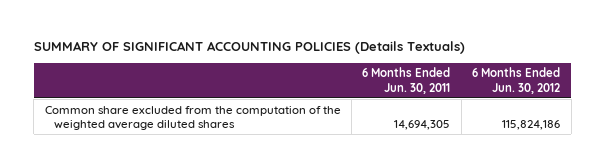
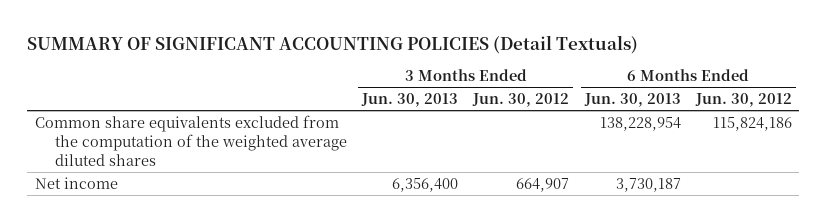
- SUMMARY OF SIGNIFICANT ACCOUNTING POLICIES (Details Textuals)
+ SUMMARY OF SIGNIFICANT ACCOUNTING POLICIES (Detail Textuals)
- | 6 Months Ended Jun. 30, 2011 | 6 Months Ended Jun. 30, 2012
+ | 3 Months Ended Jun. 30, 2013 | 3 Months Ended Jun. 30, 2012 | 6 Months Ended Jun. 30, 2013 | 6 Months Ended Jun. 30, 2012
- Common share excluded from the computation of the weighted average diluted shares | 14,694,305 | 115,824,186
+ Common share equivalents excluded from the computation of the weighted average diluted shares | | | 138,228,954 | 115,824,186
+ Net income | 6,356,400 | 664,907 | 3,730,187 |

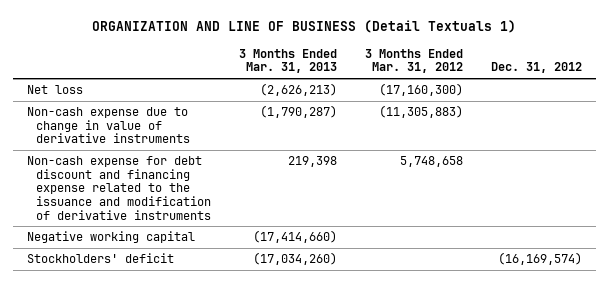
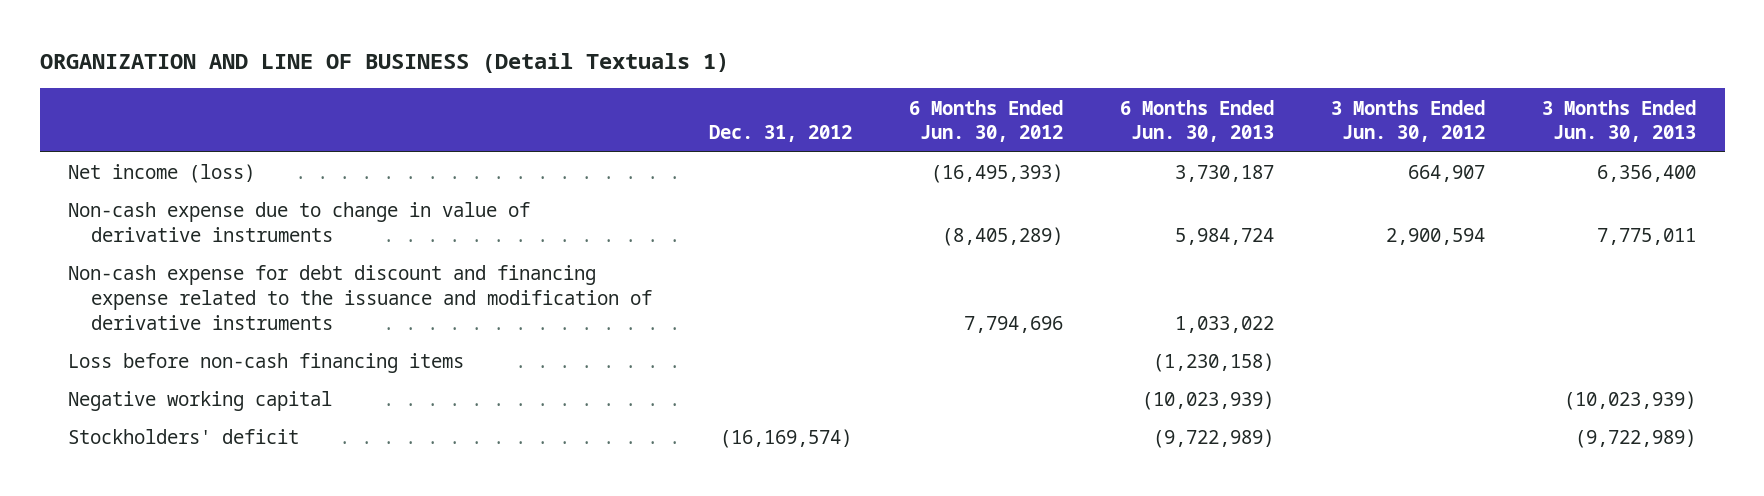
- | 3 Months Ended Mar. 31, 2013 | 3 Months Ended Mar. 31, 2012 | Dec. 31, 2012
+ | Dec. 31, 2012 | 6 Months Ended Jun. 30, 2012 | 6 Months Ended Jun. 30, 2013 | 3 Months Ended Jun. 30, 2012 | 3 Months Ended Jun. 30, 2013
- Net loss | (2,626,213) | (17,160,300) |
+ Net income (loss) | | (16,495,393) | 3,730,187 | 664,907 | 6,356,400
+ Loss before non-cash financing items | | | (1,230,158) | |

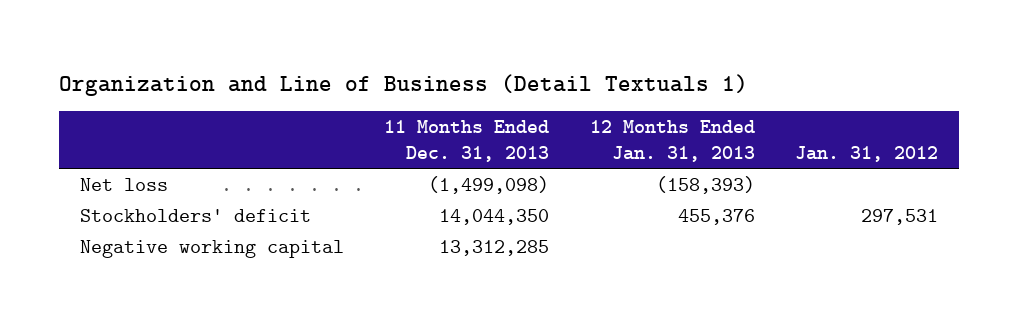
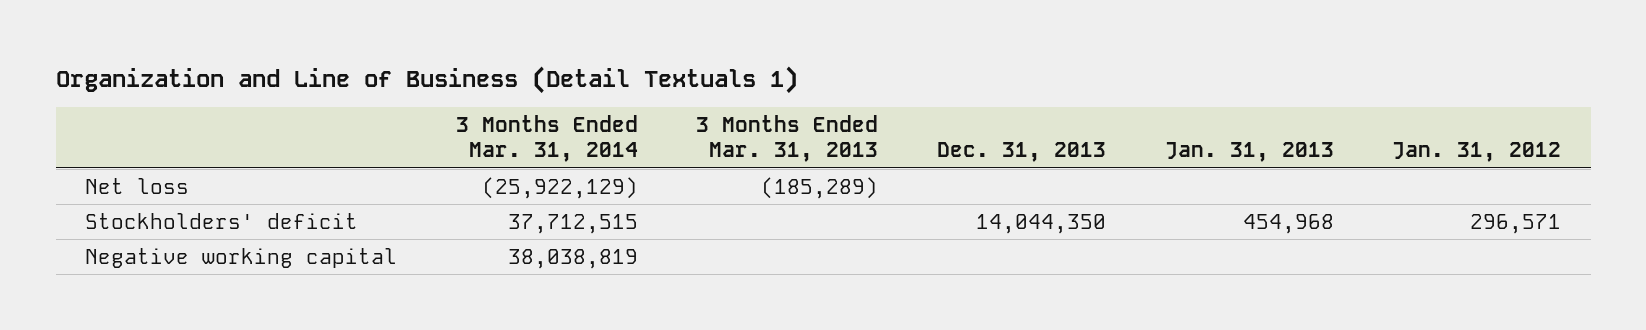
- | 11 Months Ended Dec. 31, 2013 | 12 Months Ended Jan. 31, 2013 | Jan. 31, 2012
+ | 3 Months Ended Mar. 31, 2014 | 3 Months Ended Mar. 31, 2013 | Dec. 31, 2013 | Jan. 31, 2013 | Jan. 31, 2012
- Stockholders' deficit | 14,044,350 | 455,376 | 297,531
+ Stockholders' deficit | 37,712,515 | | 14,044,350 | 454,968 | 296,571

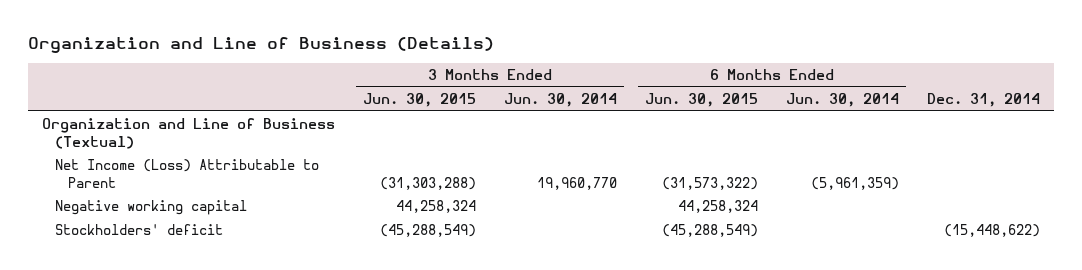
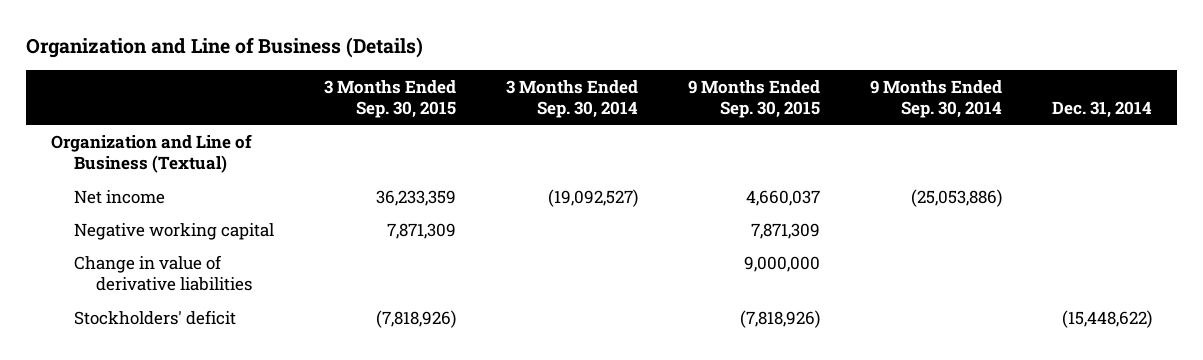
- | 3 Months Ended Jun. 30, 2015 | 3 Months Ended Jun. 30, 2014 | 6 Months Ended Jun. 30, 2015 | 6 Months Ended Jun. 30, 2014 | Dec. 31, 2014
+ | 3 Months Ended Sep. 30, 2015 | 3 Months Ended Sep. 30, 2014 | 9 Months Ended Sep. 30, 2015 | 9 Months Ended Sep. 30, 2014 | Dec. 31, 2014
- Net Income (Loss) Attributable to Parent | (31,303,288) | 19,960,770 | (31,573,322) | (5,961,359) |
+ Net income | 36,233,359 | (19,092,527) | 4,660,037 | (25,053,886) |
+ Change in value of derivative liabilities | | | 9,000,000 | |

